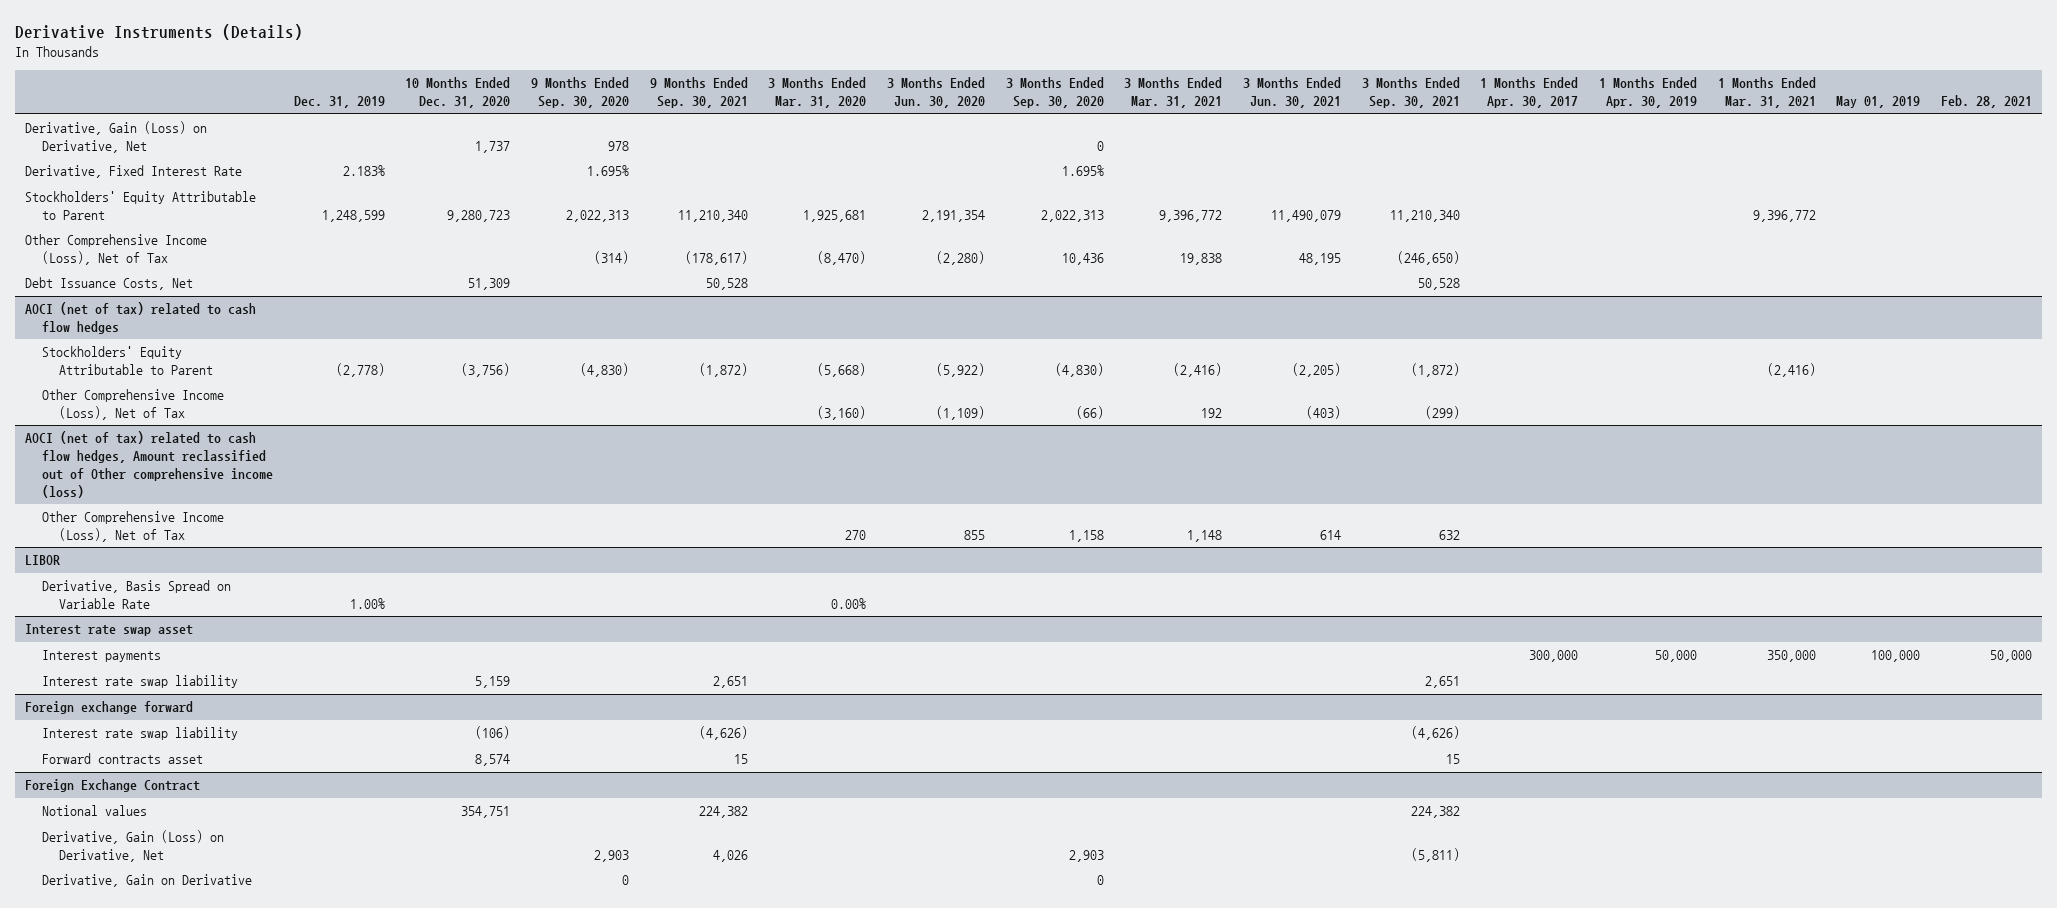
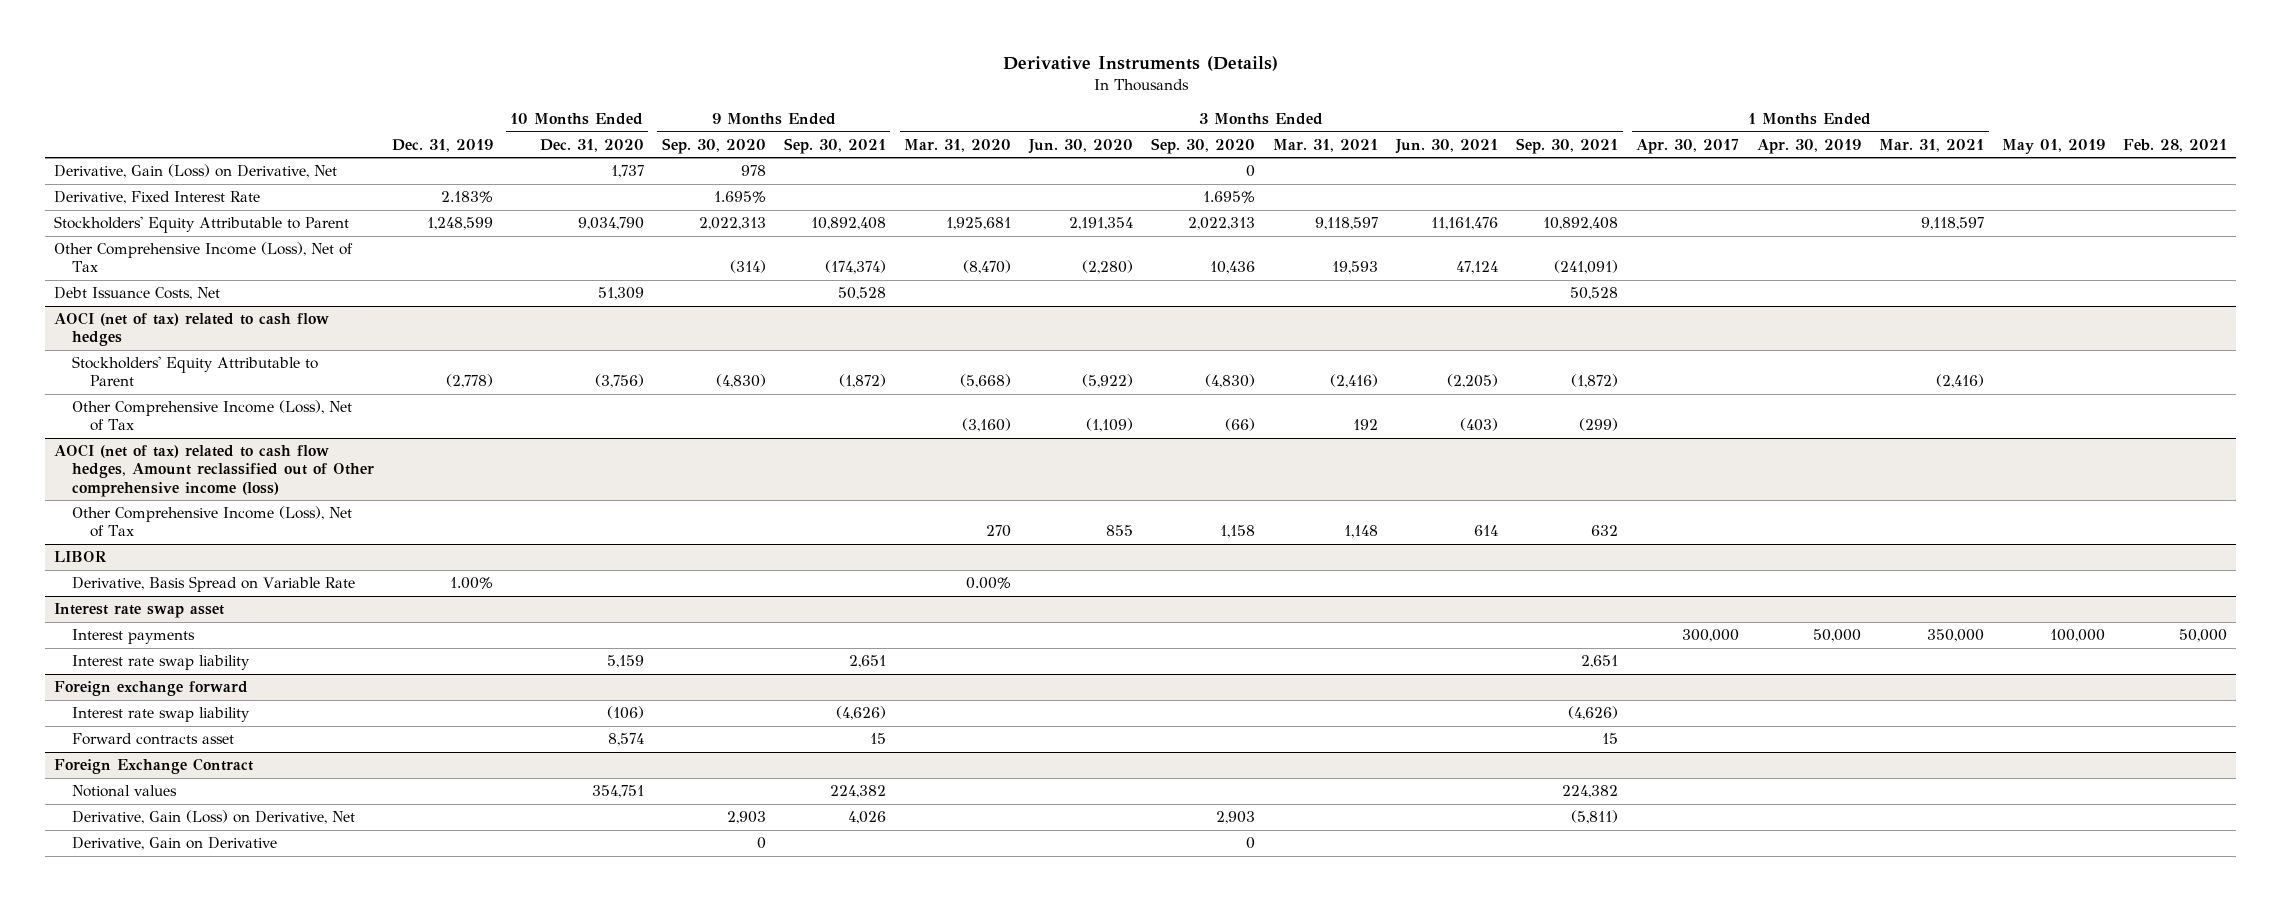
- Stockholders' Equity Attributable to Parent | 1,248,599 | 9,280,723 | 2,022,313 | 11,210,340 | 1,925,681 | 2,191,354 | 2,022,313 | 9,396,772 | 11,490,079 | 11,210,340 | | | 9,396,772 | |
- Other Comprehensive Income (Loss), Net of Tax | | | (314) | (178,617) | (8,470) | (2,280) | 10,436 | 19,838 | 48,195 | (246,650) | | | | |
+ Stockholders' Equity Attributable to Parent | 1,248,599 | 9,034,790 | 2,022,313 | 10,892,408 | 1,925,681 | 2,191,354 | 2,022,313 | 9,118,597 | 11,161,476 | 10,892,408 | | | 9,118,597 | |
+ Other Comprehensive Income (Loss), Net of Tax | | | (314) | (174,374) | (8,470) | (2,280) | 10,436 | 19,593 | 47,124 | (241,091) | | | | |

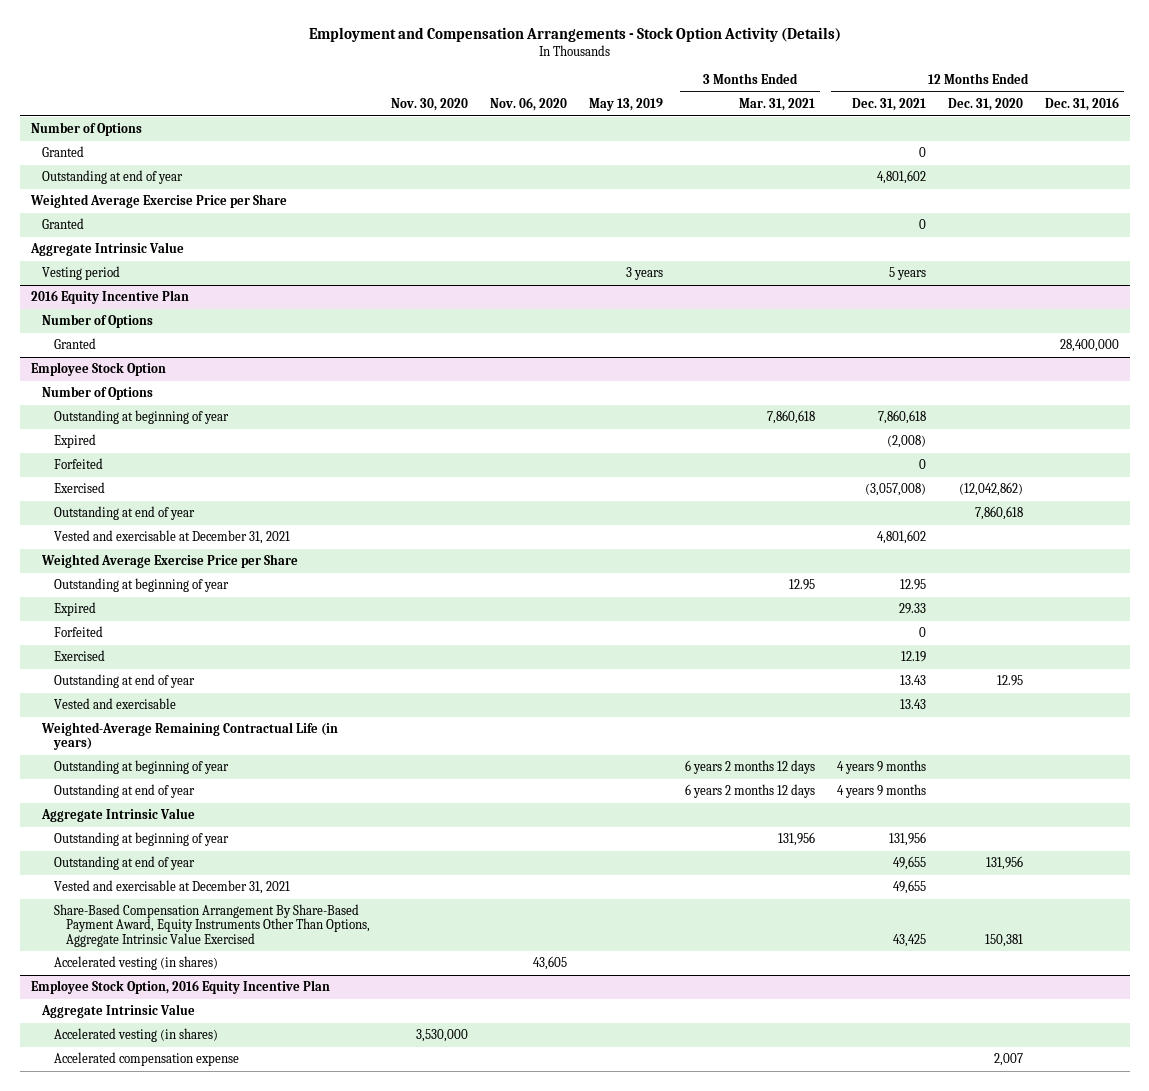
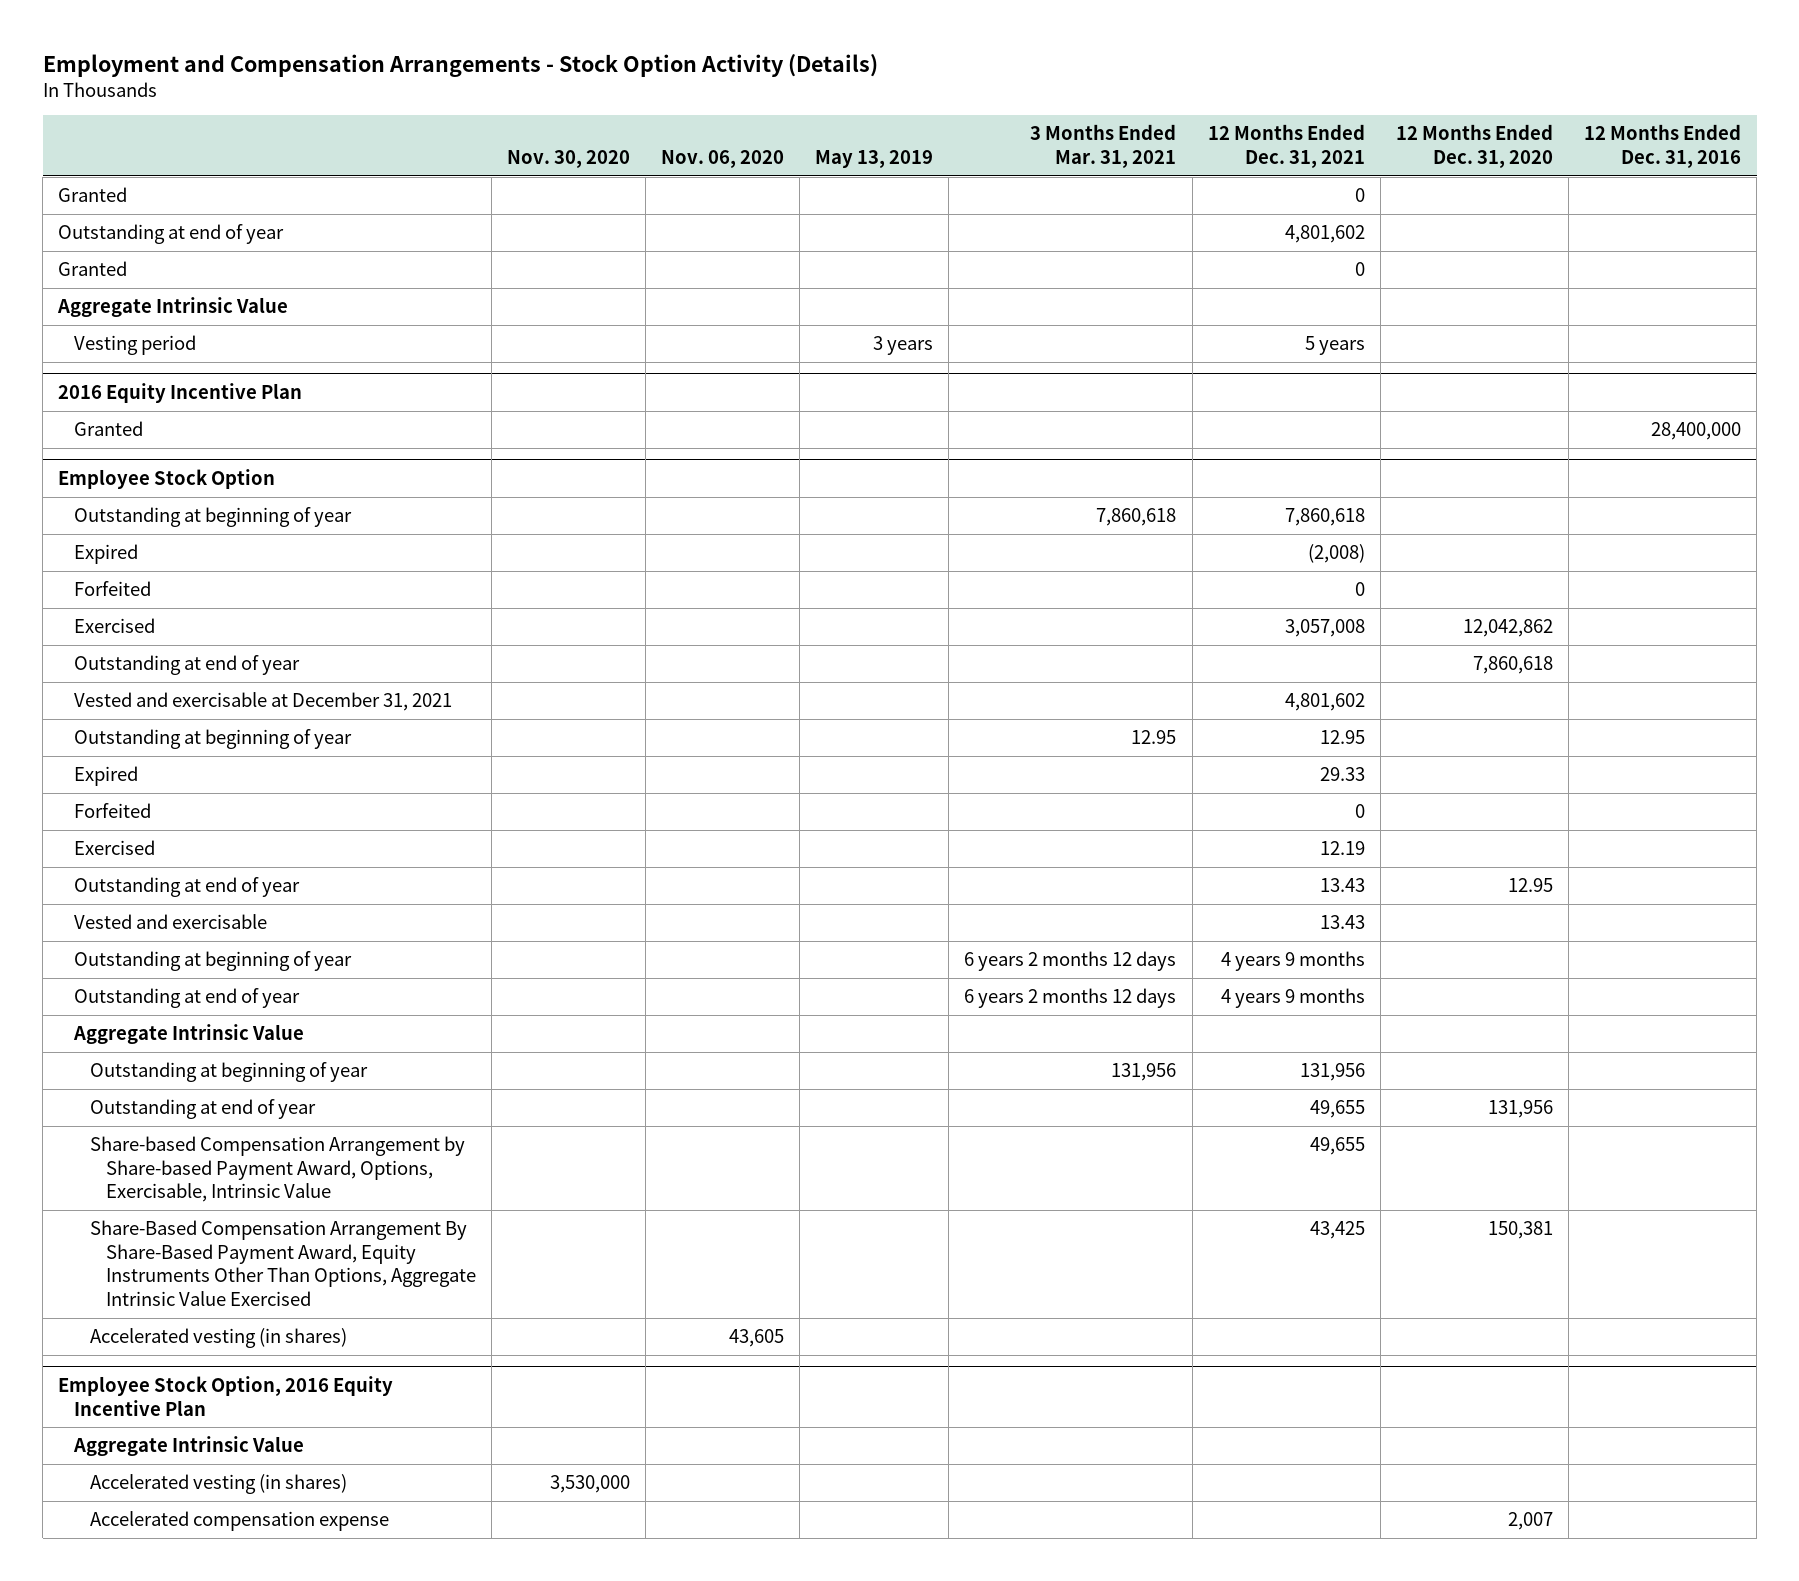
- Number of Options
- Weighted Average Exercise Price per Share
@ 2016 Equity Incentive Plan
- Number of Options
@ Employee Stock Option
- Number of Options
- Exercised | | | | | (3,057,008) | (12,042,862) |
+ Exercised | | | | | 3,057,008 | 12,042,862 |
- Weighted Average Exercise Price per Share
- Weighted-Average Remaining Contractual Life (in years)
- Vested and exercisable at December 31, 2021 | | | | | 49,655 | |
+ Share-based Compensation Arrangement by Share-based Payment Award, Options, Exercisable, Intrinsic Value | | | | | 49,655 | |

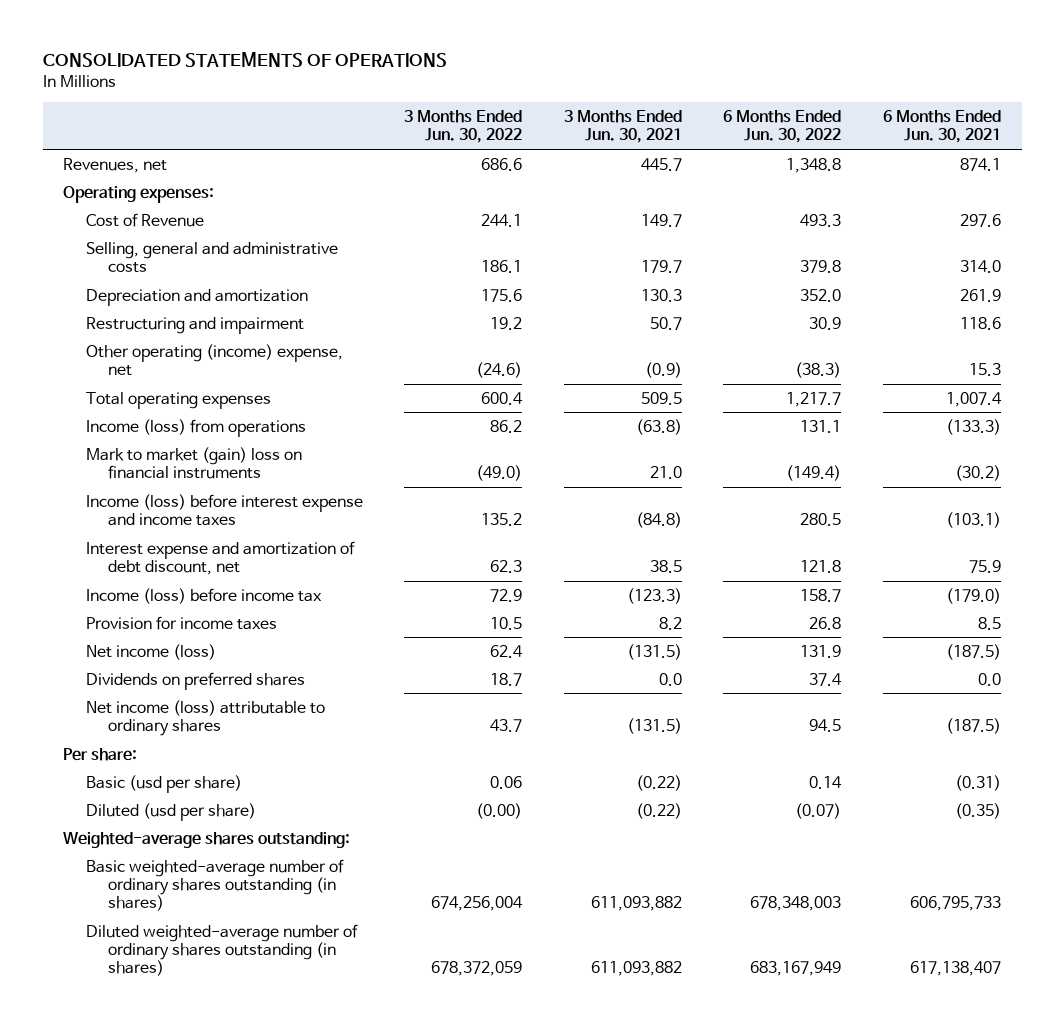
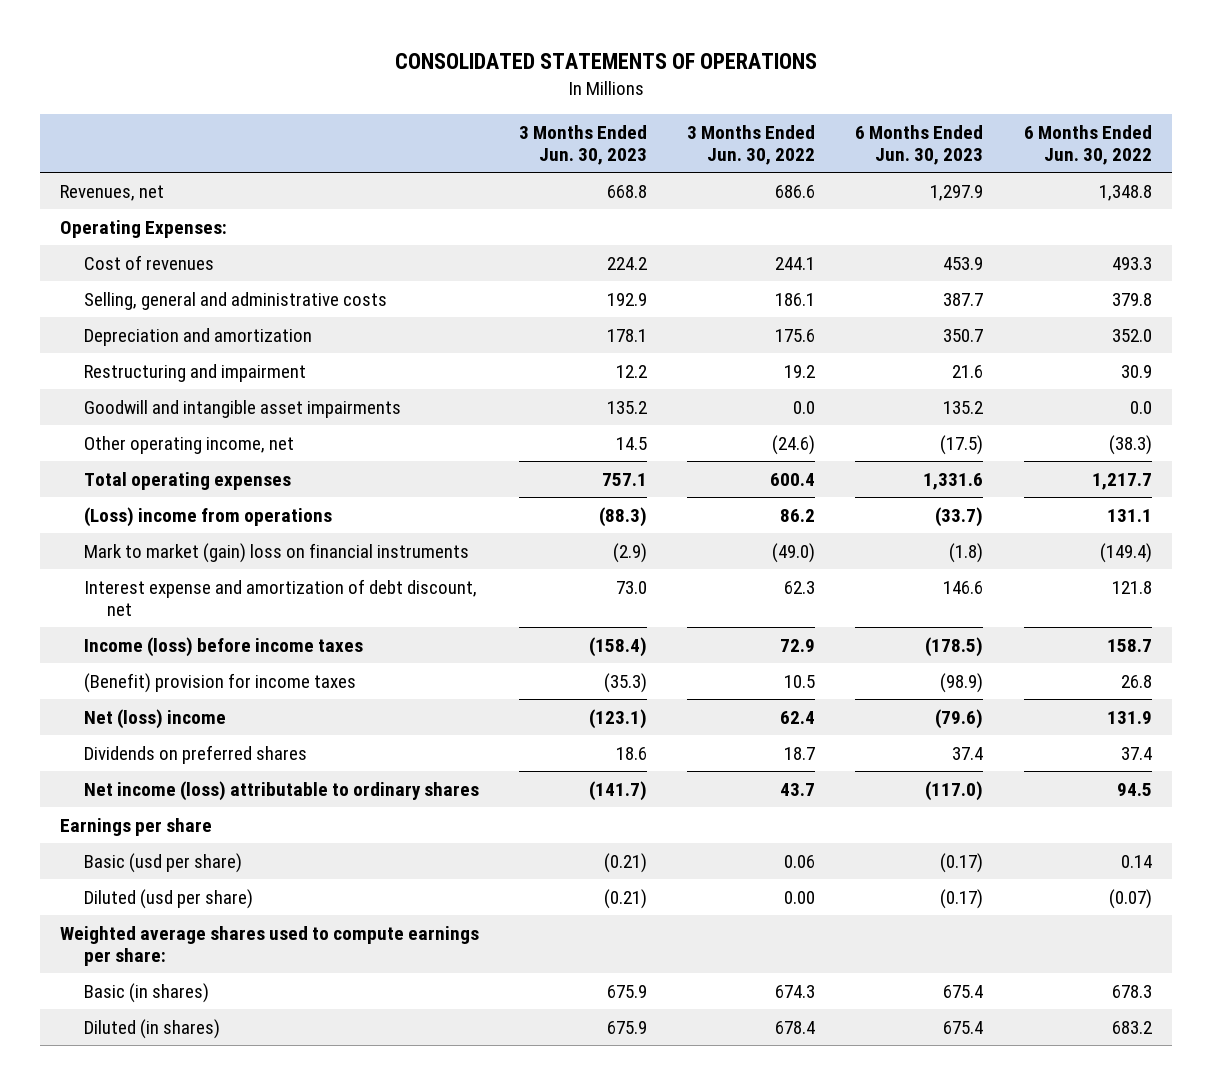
- | 3 Months Ended Jun. 30, 2022 | 3 Months Ended Jun. 30, 2021 | 6 Months Ended Jun. 30, 2022 | 6 Months Ended Jun. 30, 2021
+ | 3 Months Ended Jun. 30, 2023 | 3 Months Ended Jun. 30, 2022 | 6 Months Ended Jun. 30, 2023 | 6 Months Ended Jun. 30, 2022
- Operating expenses:
- Cost of Revenue | 244.1 | 149.7 | 493.3 | 297.6
+ Operating Expenses:
+ Cost of revenues | 224.2 | 244.1 | 453.9 | 493.3
- Other operating (income) expense, net | (24.6) | (0.9) | (38.3) | 15.3
+ Goodwill and intangible asset impairments | 135.2 | 0.0 | 135.2 | 0.0
+ Other operating income, net | 14.5 | (24.6) | (17.5) | (38.3)
- Income (loss) from operations | 86.2 | (63.8) | 131.1 | (133.3)
+ (Loss) income from operations | (88.3) | 86.2 | (33.7) | 131.1
- Income (loss) before interest expense and income taxes | 135.2 | (84.8) | 280.5 | (103.1)
- Income (loss) before income tax | 72.9 | (123.3) | 158.7 | (179.0)
- Provision for income taxes | 10.5 | 8.2 | 26.8 | 8.5
- Net income (loss) | 62.4 | (131.5) | 131.9 | (187.5)
+ Income (loss) before income taxes | (158.4) | 72.9 | (178.5) | 158.7
+ (Benefit) provision for income taxes | (35.3) | 10.5 | (98.9) | 26.8
+ Net (loss) income | (123.1) | 62.4 | (79.6) | 131.9
- Per share:
+ Earnings per share
- Diluted (usd per share) | (0.00) | (0.22) | (0.07) | (0.35)
- Weighted-average shares outstanding:
- Basic weighted-average number of ordinary shares outstanding (in shares) | 674,256,004 | 611,093,882 | 678,348,003 | 606,795,733
- Diluted weighted-average number of ordinary shares outstanding (in shares) | 678,372,059 | 611,093,882 | 683,167,949 | 617,138,407
+ Diluted (usd per share) | (0.21) | 0.00 | (0.17) | (0.07)
+ Weighted average shares used to compute earnings per share:
+ Basic (in shares) | 675.9 | 674.3 | 675.4 | 678.3
+ Diluted (in shares) | 675.9 | 678.4 | 675.4 | 683.2

